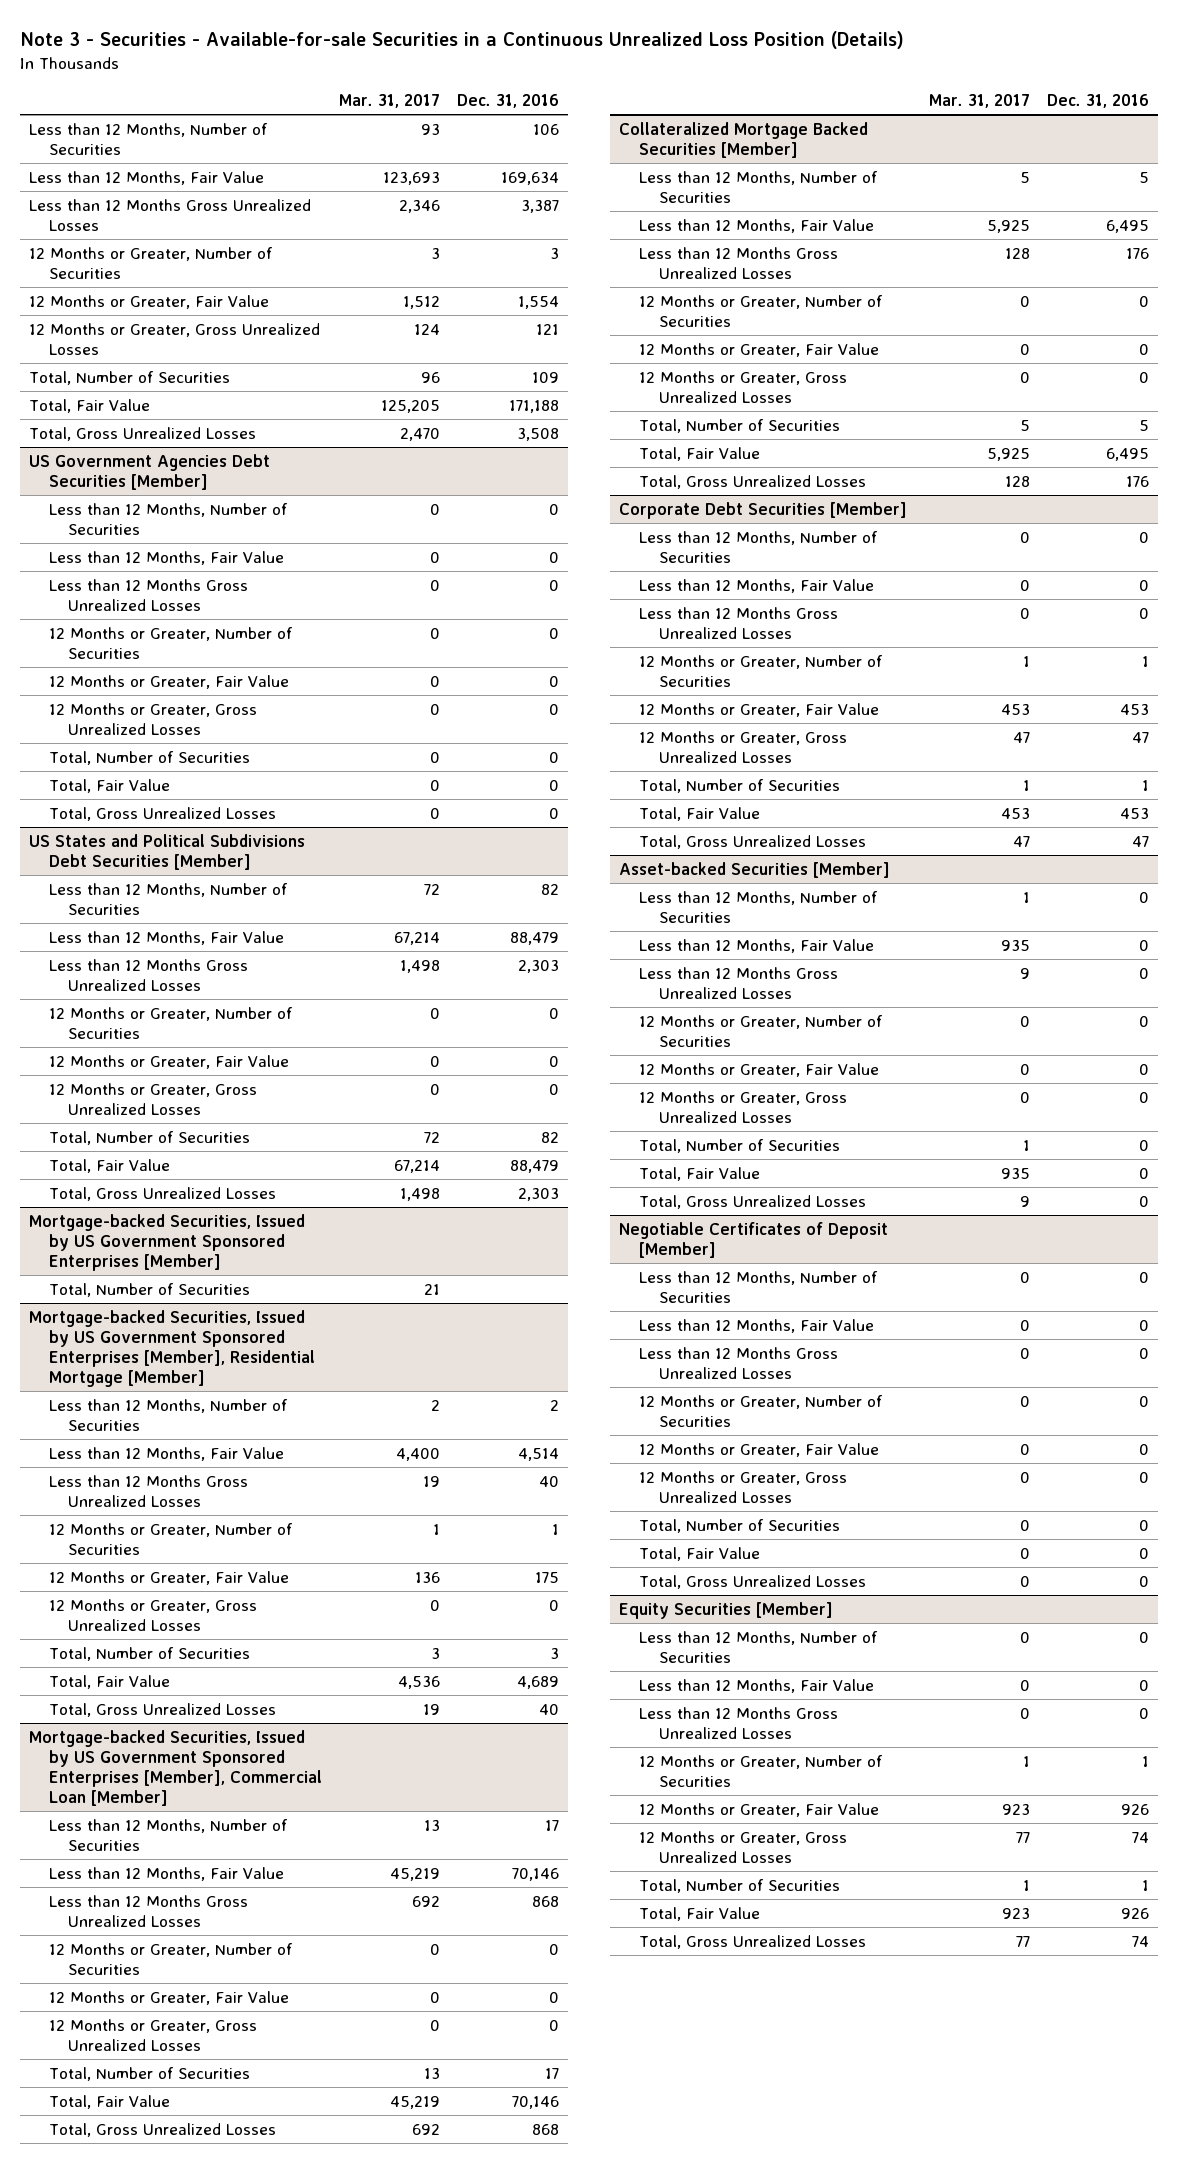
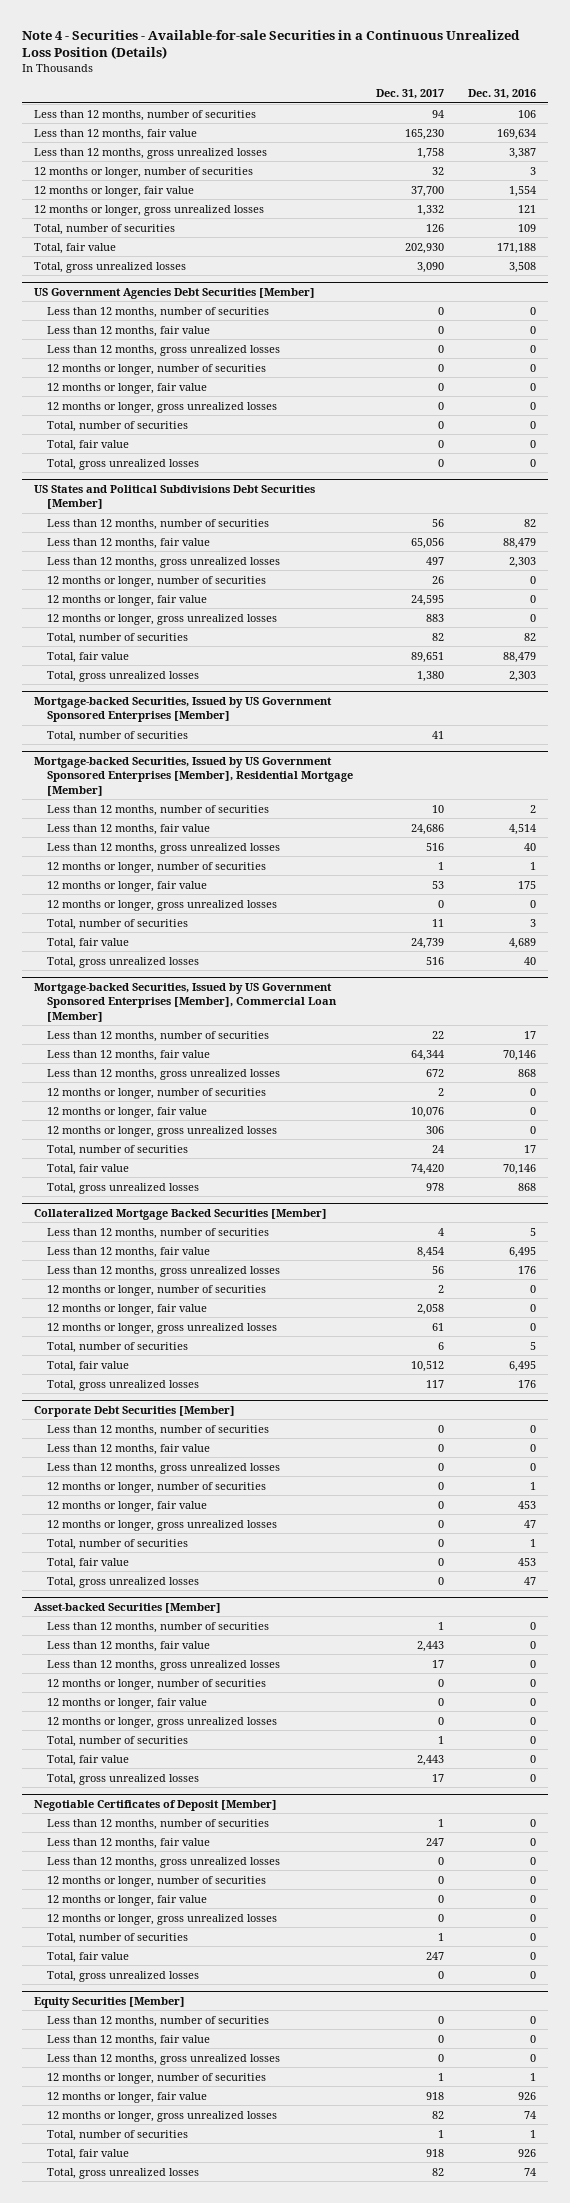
- Note 3 - Securities - Available-for-sale Securities in a Continuous Unrealized Loss Position (Details)
+ Note 4 - Securities - Available-for-sale Securities in a Continuous Unrealized Loss Position (Details)
- | Mar. 31, 2017 | Dec. 31, 2016
+ | Dec. 31, 2017 | Dec. 31, 2016
- Less than 12 Months, Number of Securities | 93 | 106
- Less than 12 Months, Fair Value | 123,693 | 169,634
- Less than 12 Months Gross Unrealized Losses | 2,346 | 3,387
- 12 Months or Greater, Number of Securities | 3 | 3
- 12 Months or Greater, Fair Value | 1,512 | 1,554
- 12 Months or Greater, Gross Unrealized Losses | 124 | 121
- Total, Number of Securities | 96 | 109
- Total, Fair Value | 125,205 | 171,188
- Total, Gross Unrealized Losses | 2,470 | 3,508
+ Less than 12 months, number of securities | 94 | 106
+ Less than 12 months, fair value | 165,230 | 169,634
+ Less than 12 months, gross unrealized losses | 1,758 | 3,387
+ 12 months or longer, number of securities | 32 | 3
+ 12 months or longer, fair value | 37,700 | 1,554
+ 12 months or longer, gross unrealized losses | 1,332 | 121
+ Total, number of securities | 126 | 109
+ Total, fair value | 202,930 | 171,188
+ Total, gross unrealized losses | 3,090 | 3,508
@ US Government Agencies Debt Securities [Member]
- Less than 12 Months, Number of Securities | 0 | 0
- Less than 12 Months, Fair Value | 0 | 0
- Less than 12 Months Gross Unrealized Losses | 0 | 0
- 12 Months or Greater, Number of Securities | 0 | 0
- 12 Months or Greater, Fair Value | 0 | 0
- 12 Months or Greater, Gross Unrealized Losses | 0 | 0
- Total, Number of Securities | 0 | 0
- Total, Fair Value | 0 | 0
- Total, Gross Unrealized Losses | 0 | 0
+ Less than 12 months, number of securities | 0 | 0
+ Less than 12 months, fair value | 0 | 0
+ Less than 12 months, gross unrealized losses | 0 | 0
+ 12 months or longer, number of securities | 0 | 0
+ 12 months or longer, fair value | 0 | 0
+ 12 months or longer, gross unrealized losses | 0 | 0
+ Total, number of securities | 0 | 0
+ Total, fair value | 0 | 0
+ Total, gross unrealized losses | 0 | 0
@ US States and Political Subdivisions Debt Securities [Member]
- Less than 12 Months, Number of Securities | 72 | 82
- Less than 12 Months, Fair Value | 67,214 | 88,479
- Less than 12 Months Gross Unrealized Losses | 1,498 | 2,303
- 12 Months or Greater, Number of Securities | 0 | 0
- 12 Months or Greater, Fair Value | 0 | 0
- 12 Months or Greater, Gross Unrealized Losses | 0 | 0
- Total, Number of Securities | 72 | 82
- Total, Fair Value | 67,214 | 88,479
- Total, Gross Unrealized Losses | 1,498 | 2,303
+ Less than 12 months, number of securities | 56 | 82
+ Less than 12 months, fair value | 65,056 | 88,479
+ Less than 12 months, gross unrealized losses | 497 | 2,303
+ 12 months or longer, number of securities | 26 | 0
+ 12 months or longer, fair value | 24,595 | 0
+ 12 months or longer, gross unrealized losses | 883 | 0
+ Total, number of securities | 82 | 82
+ Total, fair value | 89,651 | 88,479
+ Total, gross unrealized losses | 1,380 | 2,303
@ Mortgage-backed Securities, Issued by US Government Sponsored Enterprises [Member]
- Total, Number of Securities | 21 |
+ Total, number of securities | 41 |
@ Mortgage-backed Securities, Issued by US Government Sponsored Enterprises [Member], Residential Mortgage [Member]
- Less than 12 Months, Number of Securities | 2 | 2
- Less than 12 Months, Fair Value | 4,400 | 4,514
- Less than 12 Months Gross Unrealized Losses | 19 | 40
- 12 Months or Greater, Number of Securities | 1 | 1
- 12 Months or Greater, Fair Value | 136 | 175
- 12 Months or Greater, Gross Unrealized Losses | 0 | 0
- Total, Number of Securities | 3 | 3
- Total, Fair Value | 4,536 | 4,689
- Total, Gross Unrealized Losses | 19 | 40
+ Less than 12 months, number of securities | 10 | 2
+ Less than 12 months, fair value | 24,686 | 4,514
+ Less than 12 months, gross unrealized losses | 516 | 40
+ 12 months or longer, number of securities | 1 | 1
+ 12 months or longer, fair value | 53 | 175
+ 12 months or longer, gross unrealized losses | 0 | 0
+ Total, number of securities | 11 | 3
+ Total, fair value | 24,739 | 4,689
+ Total, gross unrealized losses | 516 | 40
@ Mortgage-backed Securities, Issued by US Government Sponsored Enterprises [Member], Commercial Loan [Member]
- Less than 12 Months, Number of Securities | 13 | 17
- Less than 12 Months, Fair Value | 45,219 | 70,146
- Less than 12 Months Gross Unrealized Losses | 692 | 868
- 12 Months or Greater, Number of Securities | 0 | 0
- 12 Months or Greater, Fair Value | 0 | 0
- 12 Months or Greater, Gross Unrealized Losses | 0 | 0
- Total, Number of Securities | 13 | 17
- Total, Fair Value | 45,219 | 70,146
- Total, Gross Unrealized Losses | 692 | 868
+ Less than 12 months, number of securities | 22 | 17
+ Less than 12 months, fair value | 64,344 | 70,146
+ Less than 12 months, gross unrealized losses | 672 | 868
+ 12 months or longer, number of securities | 2 | 0
+ 12 months or longer, fair value | 10,076 | 0
+ 12 months or longer, gross unrealized losses | 306 | 0
+ Total, number of securities | 24 | 17
+ Total, fair value | 74,420 | 70,146
+ Total, gross unrealized losses | 978 | 868
@ Collateralized Mortgage Backed Securities [Member]
- Less than 12 Months, Number of Securities | 5 | 5
- Less than 12 Months, Fair Value | 5,925 | 6,495
- Less than 12 Months Gross Unrealized Losses | 128 | 176
- 12 Months or Greater, Number of Securities | 0 | 0
- 12 Months or Greater, Fair Value | 0 | 0
- 12 Months or Greater, Gross Unrealized Losses | 0 | 0
- Total, Number of Securities | 5 | 5
- Total, Fair Value | 5,925 | 6,495
- Total, Gross Unrealized Losses | 128 | 176
+ Less than 12 months, number of securities | 4 | 5
+ Less than 12 months, fair value | 8,454 | 6,495
+ Less than 12 months, gross unrealized losses | 56 | 176
+ 12 months or longer, number of securities | 2 | 0
+ 12 months or longer, fair value | 2,058 | 0
+ 12 months or longer, gross unrealized losses | 61 | 0
+ Total, number of securities | 6 | 5
+ Total, fair value | 10,512 | 6,495
+ Total, gross unrealized losses | 117 | 176
@ Corporate Debt Securities [Member]
- Less than 12 Months, Number of Securities | 0 | 0
- Less than 12 Months, Fair Value | 0 | 0
- Less than 12 Months Gross Unrealized Losses | 0 | 0
- 12 Months or Greater, Number of Securities | 1 | 1
- 12 Months or Greater, Fair Value | 453 | 453
- 12 Months or Greater, Gross Unrealized Losses | 47 | 47
- Total, Number of Securities | 1 | 1
- Total, Fair Value | 453 | 453
- Total, Gross Unrealized Losses | 47 | 47
+ Less than 12 months, number of securities | 0 | 0
+ Less than 12 months, fair value | 0 | 0
+ Less than 12 months, gross unrealized losses | 0 | 0
+ 12 months or longer, number of securities | 0 | 1
+ 12 months or longer, fair value | 0 | 453
+ 12 months or longer, gross unrealized losses | 0 | 47
+ Total, number of securities | 0 | 1
+ Total, fair value | 0 | 453
+ Total, gross unrealized losses | 0 | 47
@ Asset-backed Securities [Member]
- Less than 12 Months, Number of Securities | 1 | 0
- Less than 12 Months, Fair Value | 935 | 0
- Less than 12 Months Gross Unrealized Losses | 9 | 0
- 12 Months or Greater, Number of Securities | 0 | 0
- 12 Months or Greater, Fair Value | 0 | 0
- 12 Months or Greater, Gross Unrealized Losses | 0 | 0
- Total, Number of Securities | 1 | 0
- Total, Fair Value | 935 | 0
- Total, Gross Unrealized Losses | 9 | 0
+ Less than 12 months, number of securities | 1 | 0
+ Less than 12 months, fair value | 2,443 | 0
+ Less than 12 months, gross unrealized losses | 17 | 0
+ 12 months or longer, number of securities | 0 | 0
+ 12 months or longer, fair value | 0 | 0
+ 12 months or longer, gross unrealized losses | 0 | 0
+ Total, number of securities | 1 | 0
+ Total, fair value | 2,443 | 0
+ Total, gross unrealized losses | 17 | 0
@ Negotiable Certificates of Deposit [Member]
- Less than 12 Months, Number of Securities | 0 | 0
- Less than 12 Months, Fair Value | 0 | 0
- Less than 12 Months Gross Unrealized Losses | 0 | 0
- 12 Months or Greater, Number of Securities | 0 | 0
- 12 Months or Greater, Fair Value | 0 | 0
- 12 Months or Greater, Gross Unrealized Losses | 0 | 0
- Total, Number of Securities | 0 | 0
- Total, Fair Value | 0 | 0
- Total, Gross Unrealized Losses | 0 | 0
+ Less than 12 months, number of securities | 1 | 0
+ Less than 12 months, fair value | 247 | 0
+ Less than 12 months, gross unrealized losses | 0 | 0
+ 12 months or longer, number of securities | 0 | 0
+ 12 months or longer, fair value | 0 | 0
+ 12 months or longer, gross unrealized losses | 0 | 0
+ Total, number of securities | 1 | 0
+ Total, fair value | 247 | 0
+ Total, gross unrealized losses | 0 | 0
@ Equity Securities [Member]
- Less than 12 Months, Number of Securities | 0 | 0
- Less than 12 Months, Fair Value | 0 | 0
- Less than 12 Months Gross Unrealized Losses | 0 | 0
- 12 Months or Greater, Number of Securities | 1 | 1
- 12 Months or Greater, Fair Value | 923 | 926
- 12 Months or Greater, Gross Unrealized Losses | 77 | 74
- Total, Number of Securities | 1 | 1
- Total, Fair Value | 923 | 926
- Total, Gross Unrealized Losses | 77 | 74
+ Less than 12 months, number of securities | 0 | 0
+ Less than 12 months, fair value | 0 | 0
+ Less than 12 months, gross unrealized losses | 0 | 0
+ 12 months or longer, number of securities | 1 | 1
+ 12 months or longer, fair value | 918 | 926
+ 12 months or longer, gross unrealized losses | 82 | 74
+ Total, number of securities | 1 | 1
+ Total, fair value | 918 | 926
+ Total, gross unrealized losses | 82 | 74

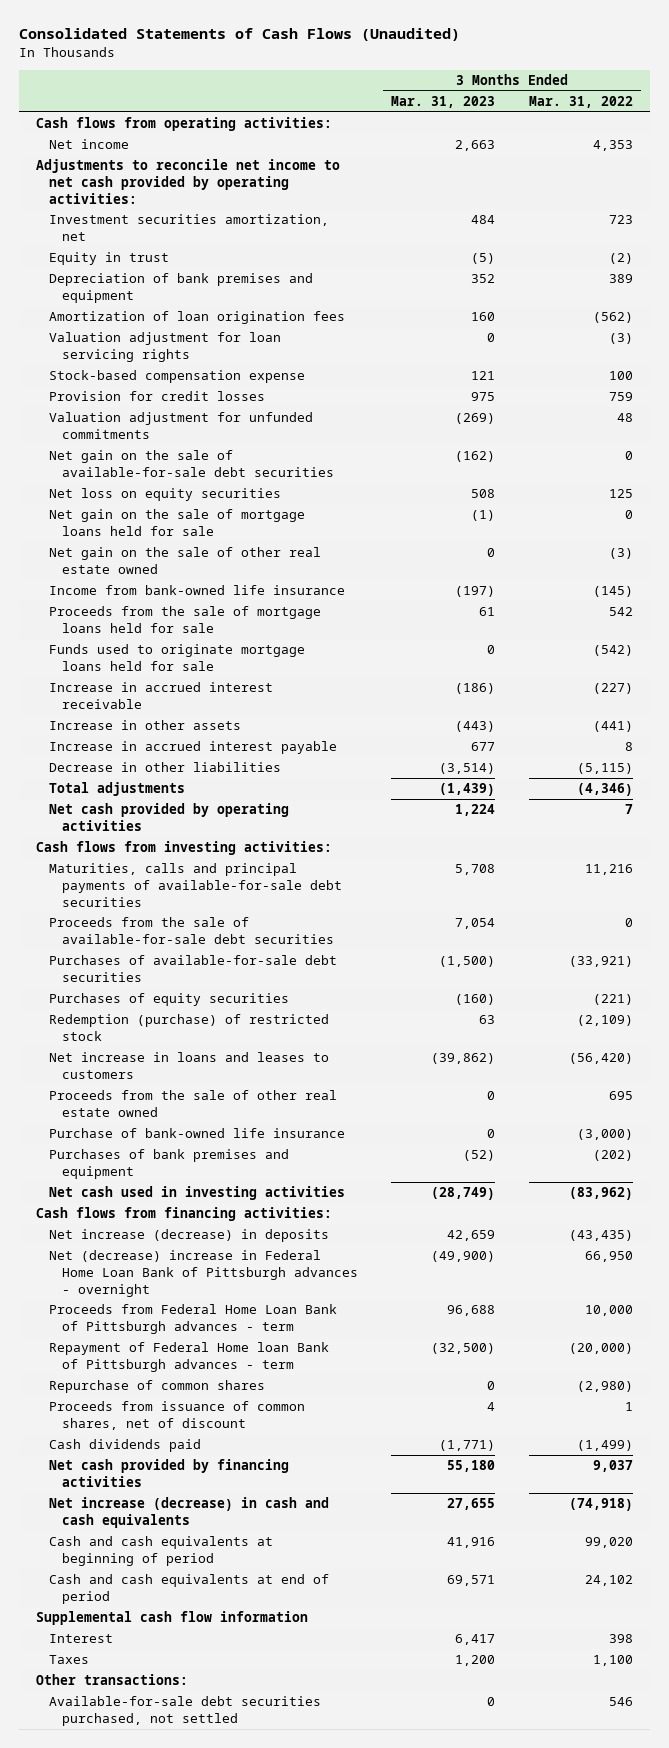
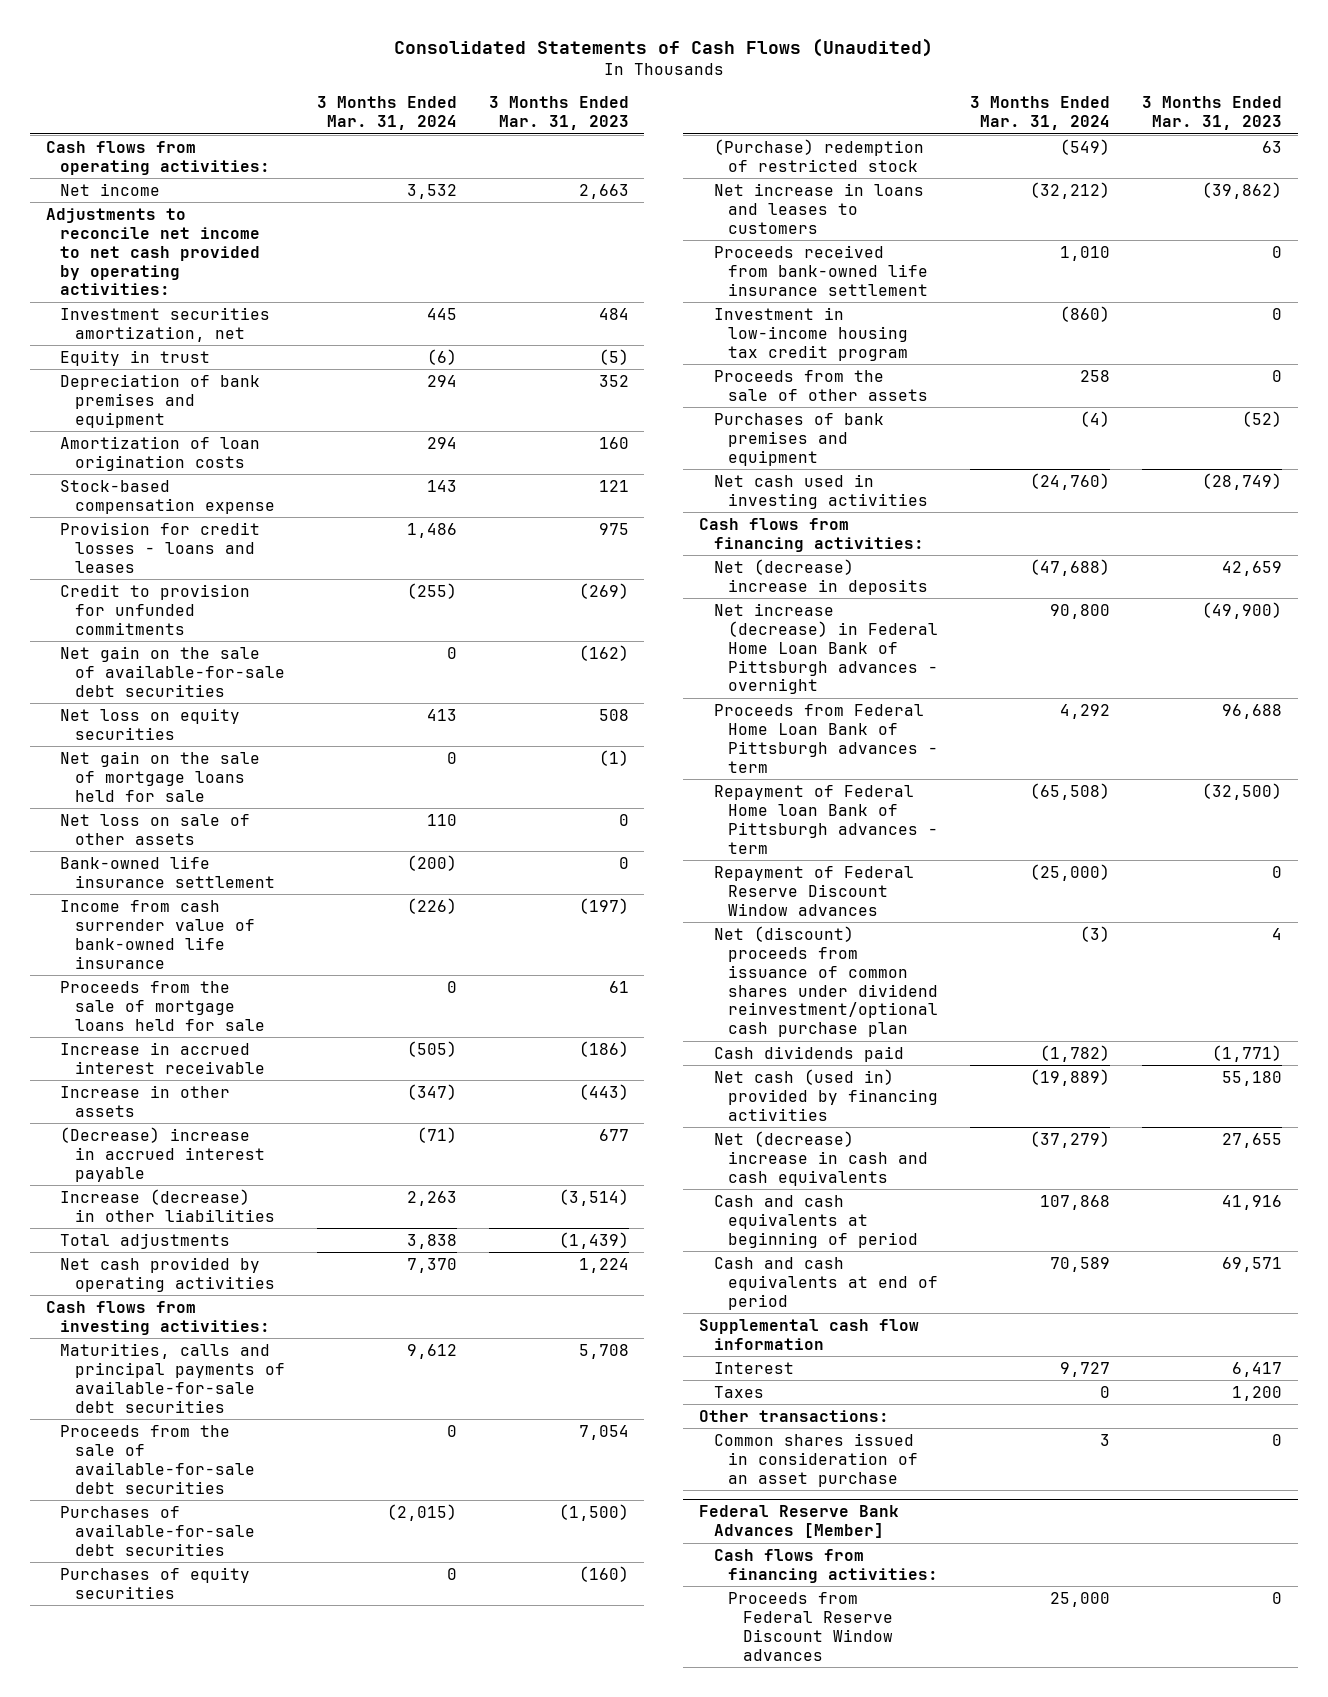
- | 3 Months Ended Mar. 31, 2023 | 3 Months Ended Mar. 31, 2022
+ | 3 Months Ended Mar. 31, 2024 | 3 Months Ended Mar. 31, 2023
- Amortization of loan origination fees | 160 | (562)
- Valuation adjustment for loan servicing rights | 0 | (3)
+ Amortization of loan origination costs | 294 | 160
- Provision for credit losses | 975 | 759
- Valuation adjustment for unfunded commitments | (269) | 48
+ Provision for credit losses - loans and leases | 1,486 | 975
+ Credit to provision for unfunded commitments | (255) | (269)
- Net gain on the sale of other real estate owned | 0 | (3)
- Income from bank-owned life insurance | (197) | (145)
+ Net loss on sale of other assets | 110 | 0
+ Bank-owned life insurance settlement | (200) | 0
+ Income from cash surrender value of bank-owned life insurance | (226) | (197)
- Funds used to originate mortgage loans held for sale | 0 | (542)
- Increase in accrued interest payable | 677 | 8
- Decrease in other liabilities | (3,514) | (5,115)
+ (Decrease) increase in accrued interest payable | (71) | 677
+ Increase (decrease) in other liabilities | 2,263 | (3,514)
- Redemption (purchase) of restricted stock | 63 | (2,109)
+ (Purchase) redemption of restricted stock | (549) | 63
- Proceeds from the sale of other real estate owned | 0 | 695
- Purchase of bank-owned life insurance | 0 | (3,000)
+ Proceeds received from bank-owned life insurance settlement | 1,010 | 0
+ Investment in low-income housing tax credit program | (860) | 0
+ Proceeds from the sale of other assets | 258 | 0
- Net increase (decrease) in deposits | 42,659 | (43,435)
- Net (decrease) increase in Federal Home Loan Bank of Pittsburgh advances - overnight | (49,900) | 66,950
+ Net (decrease) increase in deposits | (47,688) | 42,659
+ Net increase (decrease) in Federal Home Loan Bank of Pittsburgh advances - overnight | 90,800 | (49,900)
- Repurchase of common shares | 0 | (2,980)
- Proceeds from issuance of common shares, net of discount | 4 | 1
+ Repayment of Federal Reserve Discount Window advances | (25,000) | 0
+ Net (discount) proceeds from issuance of common shares under dividend reinvestment/optional cash purchase plan | (3) | 4
- Net cash provided by financing activities | 55,180 | 9,037
- Net increase (decrease) in cash and cash equivalents | 27,655 | (74,918)
+ Net cash (used in) provided by financing activities | (19,889) | 55,180
+ Net (decrease) increase in cash and cash equivalents | (37,279) | 27,655
- Available-for-sale debt securities purchased, not settled | 0 | 546
+ Common shares issued in consideration of an asset purchase | 3 | 0
+ Federal Reserve Bank Advances [Member]
+ Cash flows from financing activities:
+ Proceeds from Federal Reserve Discount Window advances | 25,000 | 0

